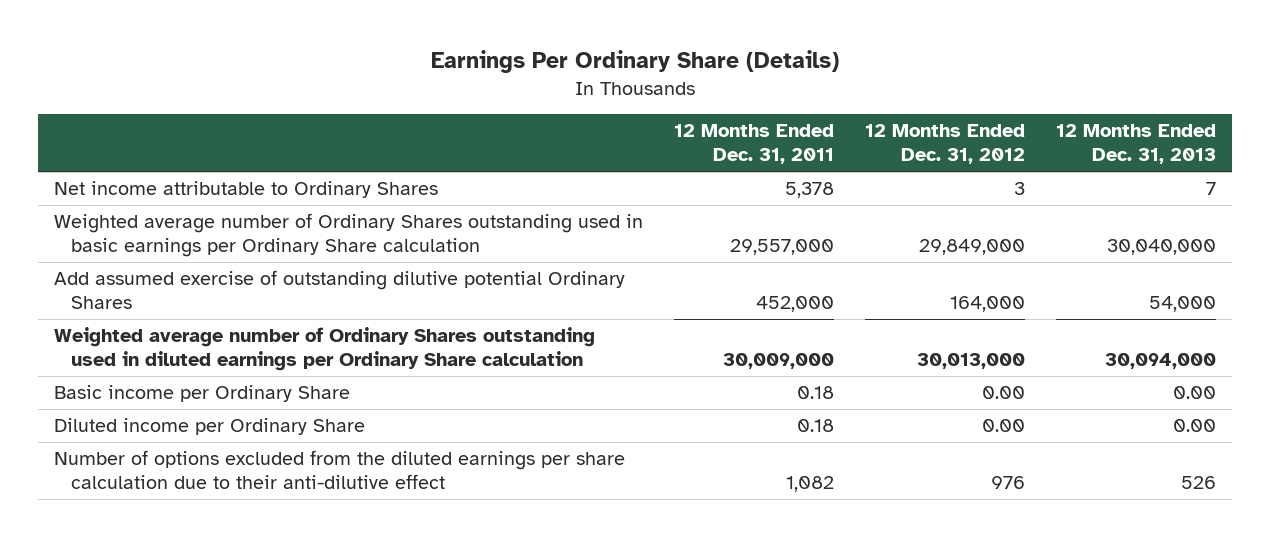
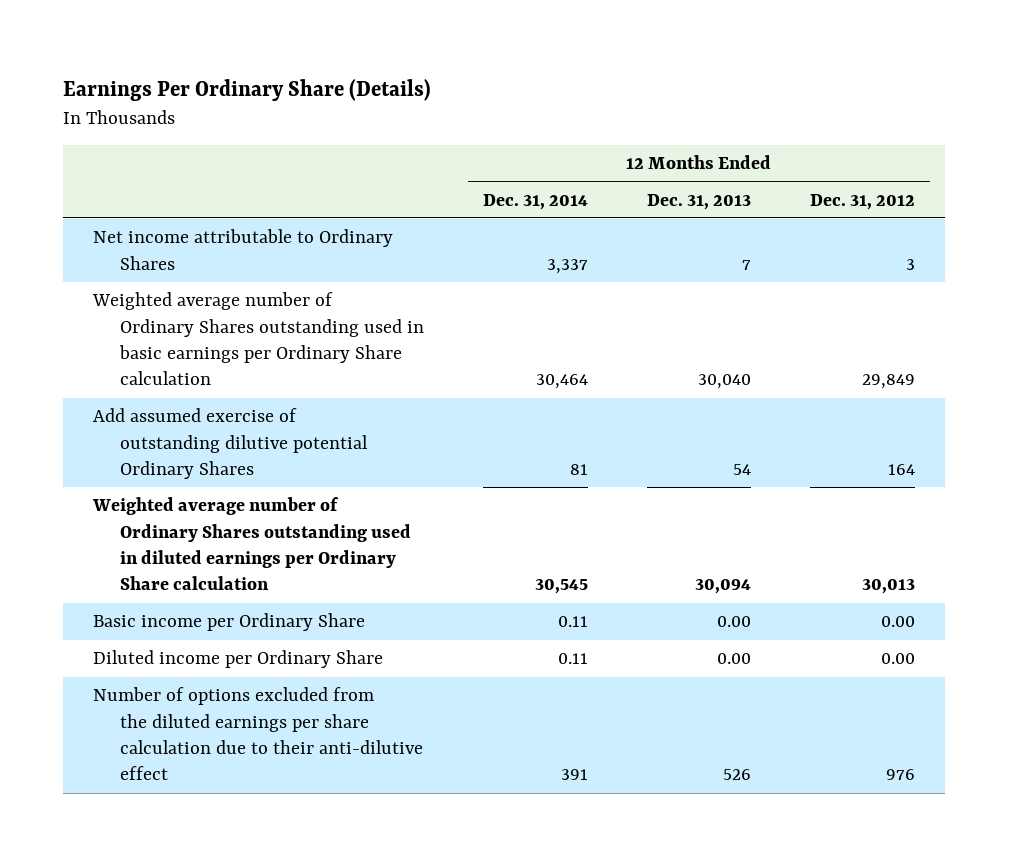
- | 12 Months Ended Dec. 31, 2011 | 12 Months Ended Dec. 31, 2012 | 12 Months Ended Dec. 31, 2013
+ | 12 Months Ended Dec. 31, 2014 | 12 Months Ended Dec. 31, 2013 | 12 Months Ended Dec. 31, 2012
- Weighted average number of Ordinary Shares outstanding used in basic earnings per Ordinary Share calculation | 29,557,000 | 29,849,000 | 30,040,000
- Add assumed exercise of outstanding dilutive potential Ordinary Shares | 452,000 | 164,000 | 54,000
- Weighted average number of Ordinary Shares outstanding used in diluted earnings per Ordinary Share calculation | 30,009,000 | 30,013,000 | 30,094,000
+ Weighted average number of Ordinary Shares outstanding used in basic earnings per Ordinary Share calculation | 30,464 | 30,040 | 29,849
+ Add assumed exercise of outstanding dilutive potential Ordinary Shares | 81 | 54 | 164
+ Weighted average number of Ordinary Shares outstanding used in diluted earnings per Ordinary Share calculation | 30,545 | 30,094 | 30,013

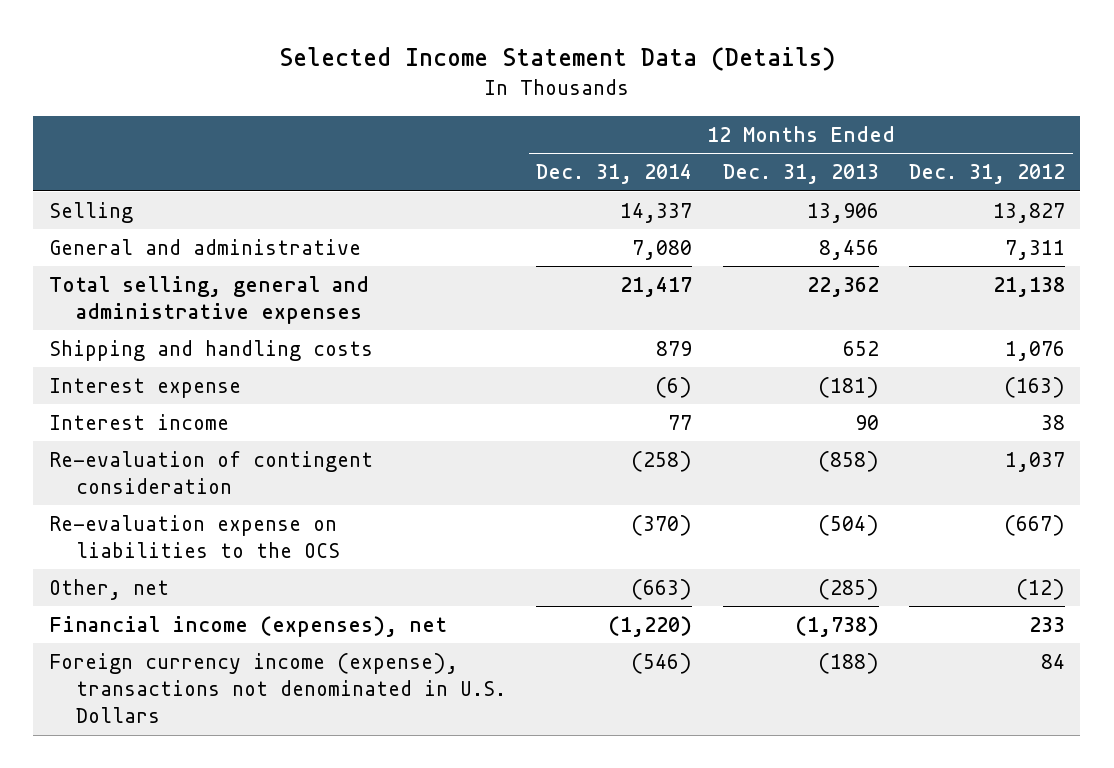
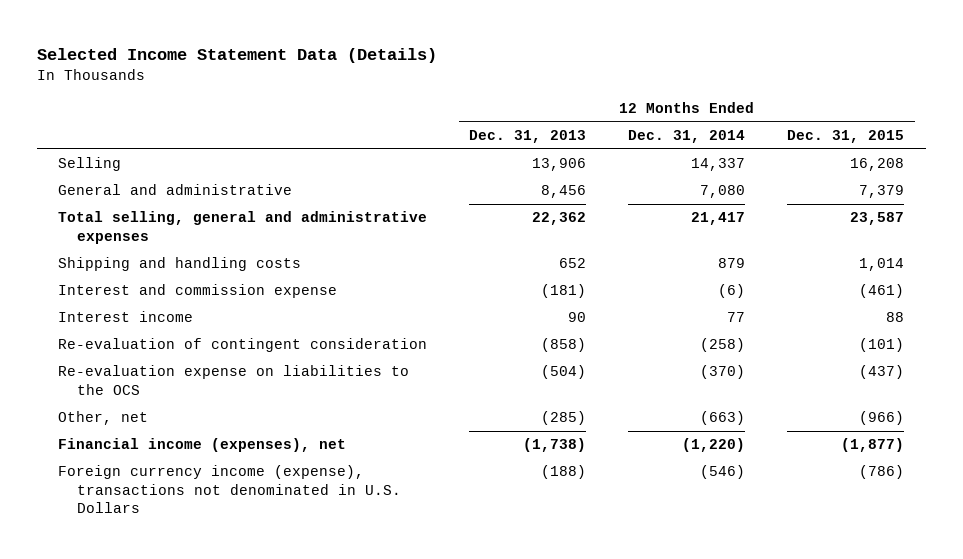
- | 12 Months Ended Dec. 31, 2014 | 12 Months Ended Dec. 31, 2013 | 12 Months Ended Dec. 31, 2012
+ | 12 Months Ended Dec. 31, 2013 | 12 Months Ended Dec. 31, 2014 | 12 Months Ended Dec. 31, 2015
- Interest expense | (6) | (181) | (163)
+ Interest and commission expense | (181) | (6) | (461)

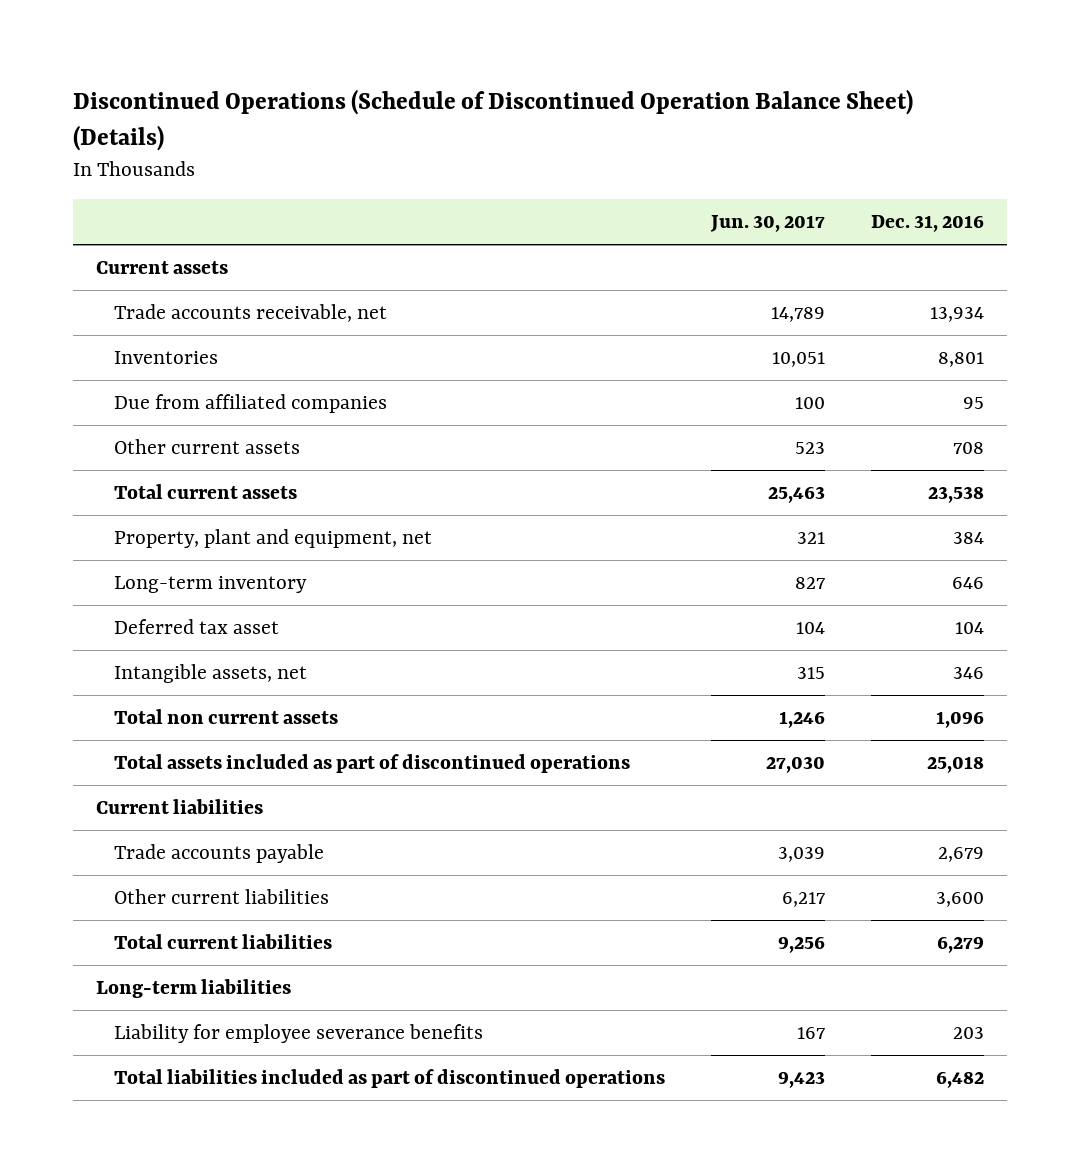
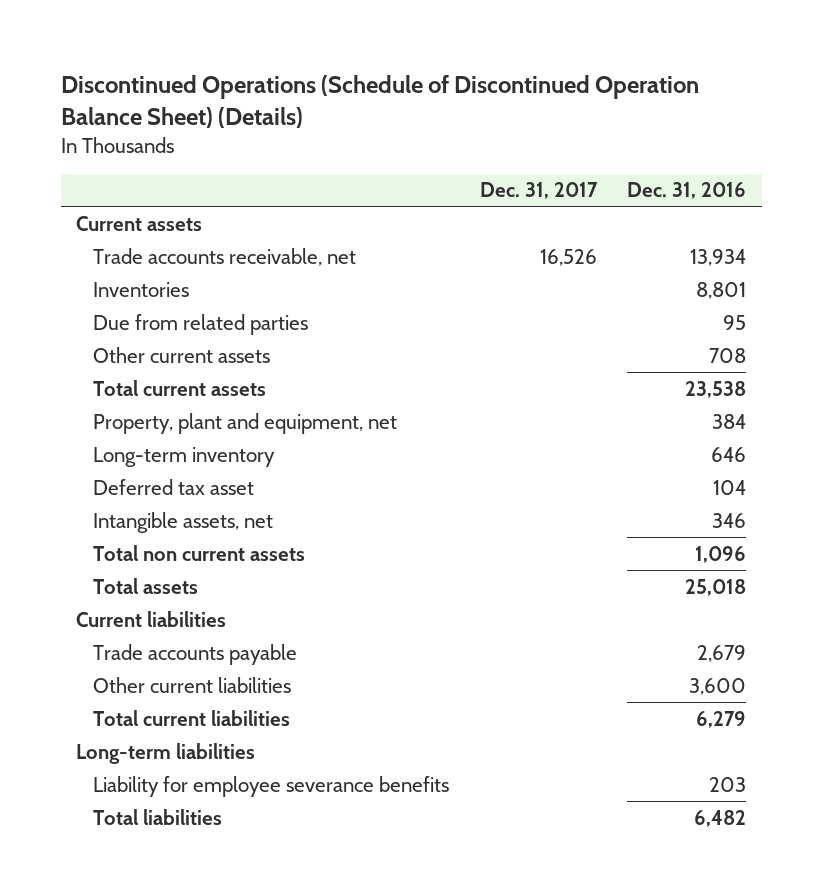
- | Jun. 30, 2017 | Dec. 31, 2016
+ | Dec. 31, 2017 | Dec. 31, 2016
- Due from affiliated companies | 100 | 95
+ Due from related parties | | 95
- Total assets included as part of discontinued operations | 27,030 | 25,018
+ Total assets | | 25,018
- Total liabilities included as part of discontinued operations | 9,423 | 6,482
+ Total liabilities | | 6,482

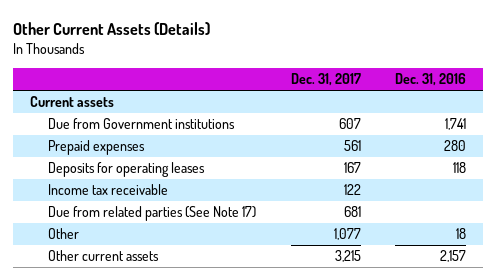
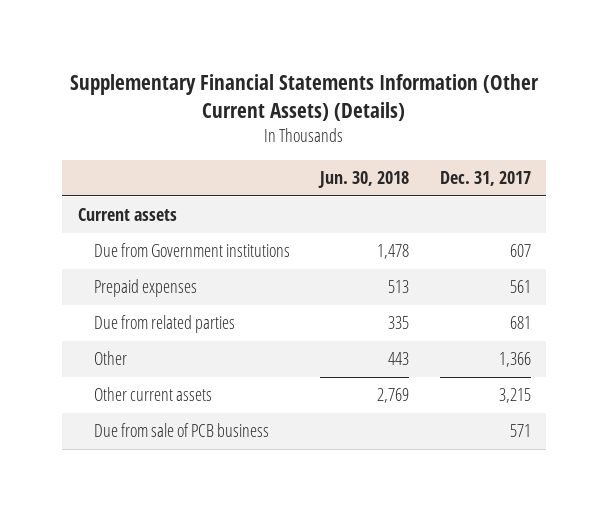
- Other Current Assets (Details)
+ Supplementary Financial Statements Information (Other Current Assets) (Details)
- | Dec. 31, 2017 | Dec. 31, 2016
+ | Jun. 30, 2018 | Dec. 31, 2017
- Deposits for operating leases | 167 | 118
- Income tax receivable | 122 |
- Due from related parties (See Note 17) | 681 |
- Other | 1,077 | 18
+ Due from related parties | 335 | 681
+ Other | 443 | 1,366
+ Due from sale of PCB business | | 571

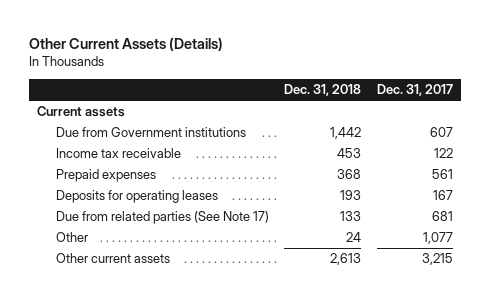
- Supplementary Financial Statements Information (Other Current Assets) (Details)
+ Other Current Assets (Details)
- | Jun. 30, 2018 | Dec. 31, 2017
+ | Dec. 31, 2018 | Dec. 31, 2017
+ Income tax receivable | 453 | 122
- Due from related parties | 335 | 681
- Other | 443 | 1,366
+ Deposits for operating leases | 193 | 167
+ Due from related parties (See Note 17) | 133 | 681
+ Other | 24 | 1,077
- Due from sale of PCB business | | 571

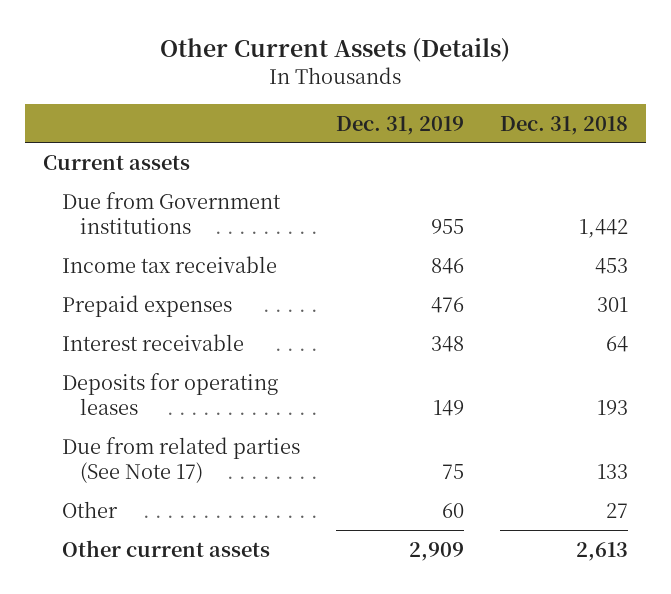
- | Dec. 31, 2018 | Dec. 31, 2017
+ | Dec. 31, 2019 | Dec. 31, 2018
- Prepaid expenses | 368 | 561
+ Prepaid expenses | 476 | 301
+ Interest receivable | 348 | 64
- Other | 24 | 1,077
+ Other | 60 | 27

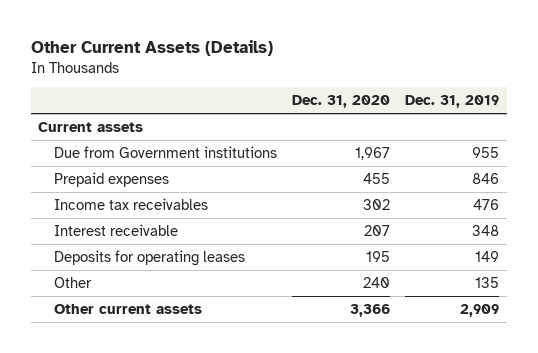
- | Dec. 31, 2019 | Dec. 31, 2018
+ | Dec. 31, 2020 | Dec. 31, 2019
- Income tax receivable | 846 | 453
- Prepaid expenses | 476 | 301
+ Prepaid expenses | 455 | 846
+ Income tax receivables | 302 | 476
- Due from related parties (See Note 17) | 75 | 133
- Other | 60 | 27
+ Other | 240 | 135

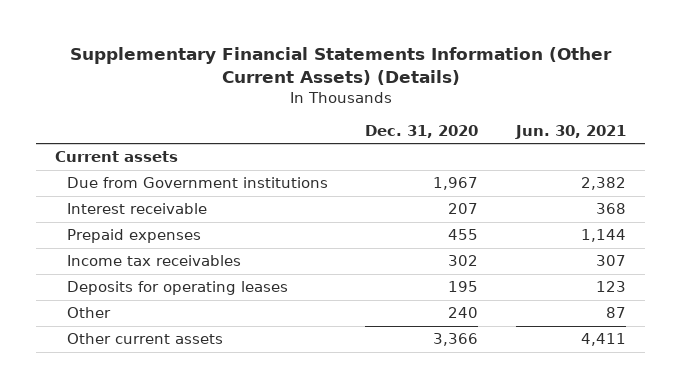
- Other Current Assets (Details)
+ Supplementary Financial Statements Information (Other Current Assets) (Details)
- | Dec. 31, 2020 | Dec. 31, 2019
+ | Dec. 31, 2020 | Jun. 30, 2021
moved up: Interest receivable | 207 | 368

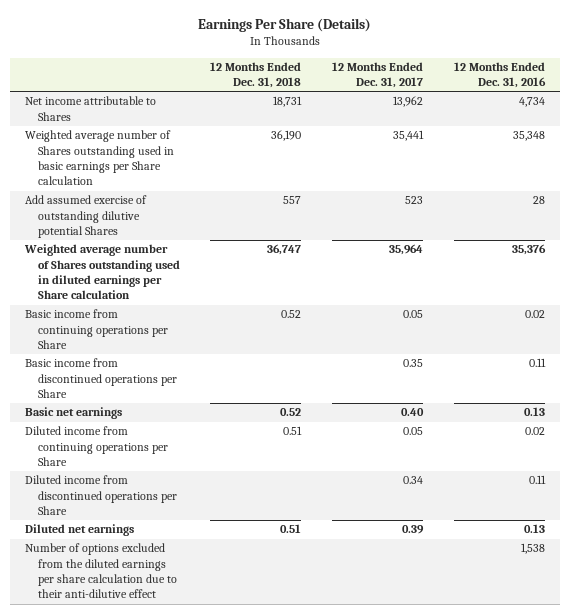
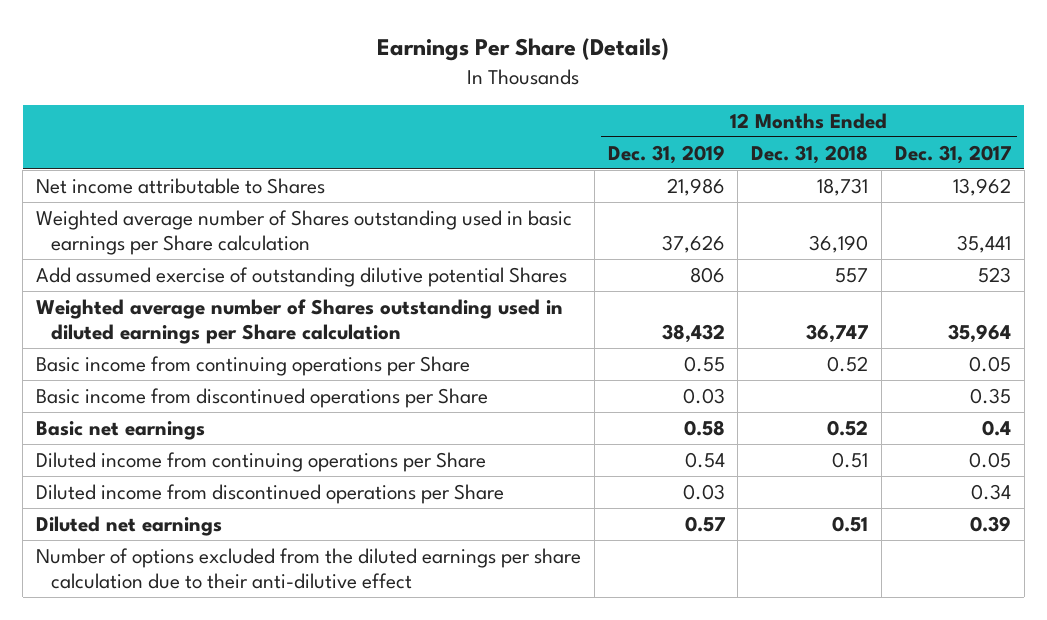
- | 12 Months Ended Dec. 31, 2018 | 12 Months Ended Dec. 31, 2017 | 12 Months Ended Dec. 31, 2016
+ | 12 Months Ended Dec. 31, 2019 | 12 Months Ended Dec. 31, 2018 | 12 Months Ended Dec. 31, 2017
- Basic net earnings | 0.52 | 0.40 | 0.13
+ Basic net earnings | 0.58 | 0.52 | 0.4

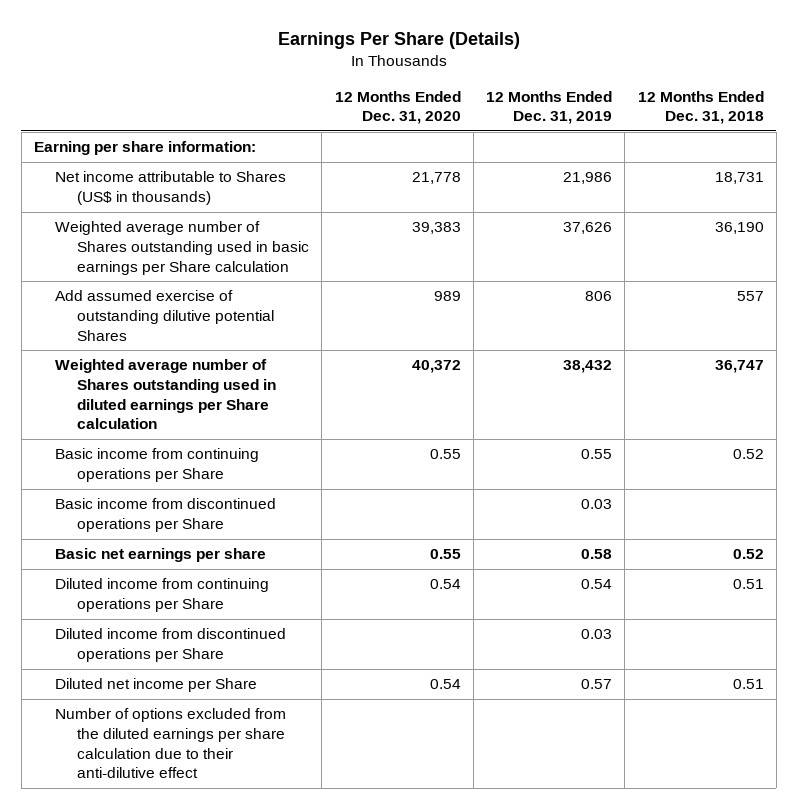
- | 12 Months Ended Dec. 31, 2019 | 12 Months Ended Dec. 31, 2018 | 12 Months Ended Dec. 31, 2017
+ | 12 Months Ended Dec. 31, 2020 | 12 Months Ended Dec. 31, 2019 | 12 Months Ended Dec. 31, 2018
- Net income attributable to Shares | 21,986 | 18,731 | 13,962
+ Earning per share information:
+ Net income attributable to Shares (US$ in thousands) | 21,778 | 21,986 | 18,731
- Basic net earnings | 0.58 | 0.52 | 0.4
+ Basic net earnings per share | 0.55 | 0.58 | 0.52
- Diluted net earnings | 0.57 | 0.51 | 0.39
+ Diluted net income per Share | 0.54 | 0.57 | 0.51

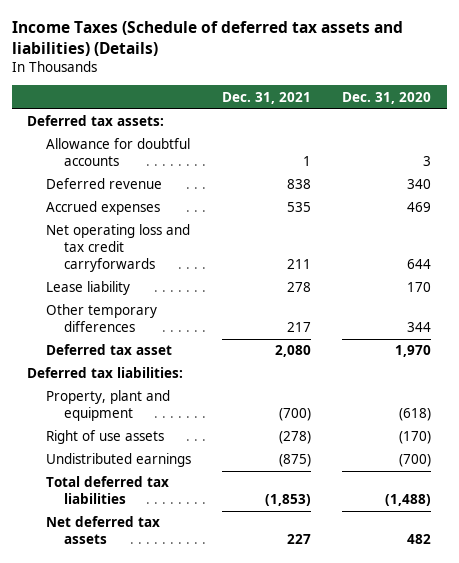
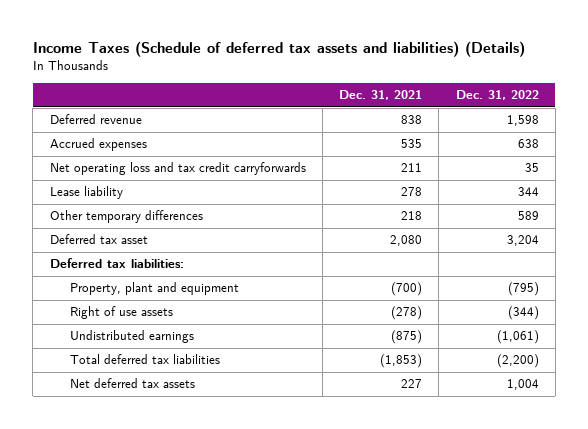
- | Dec. 31, 2021 | Dec. 31, 2020
+ | Dec. 31, 2021 | Dec. 31, 2022
- Deferred tax assets:
- Allowance for doubtful accounts | 1 | 3
- Other temporary differences | 217 | 344
+ Other temporary differences | 218 | 589

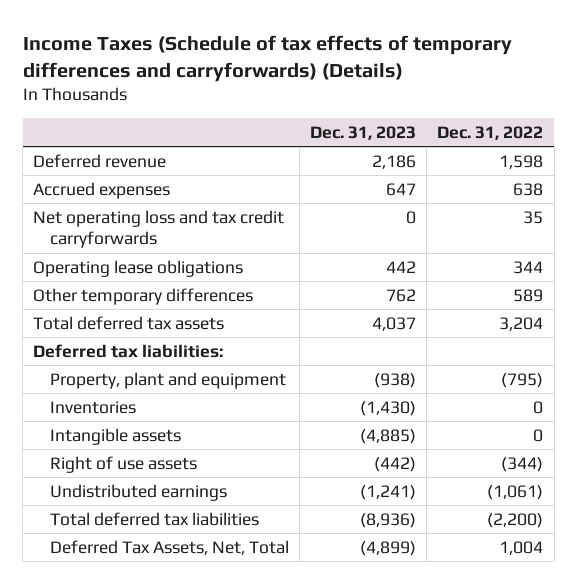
- Income Taxes (Schedule of deferred tax assets and liabilities) (Details)
+ Income Taxes (Schedule of tax effects of temporary differences and carryforwards) (Details)
- | Dec. 31, 2021 | Dec. 31, 2022
+ | Dec. 31, 2023 | Dec. 31, 2022
- Lease liability | 278 | 344
+ Operating lease obligations | 442 | 344
- Deferred tax asset | 2,080 | 3,204
+ Total deferred tax assets | 4,037 | 3,204
+ Inventories | (1,430) | 0
+ Intangible assets | (4,885) | 0
- Net deferred tax assets | 227 | 1,004
+ Deferred Tax Assets, Net, Total | (4,899) | 1,004

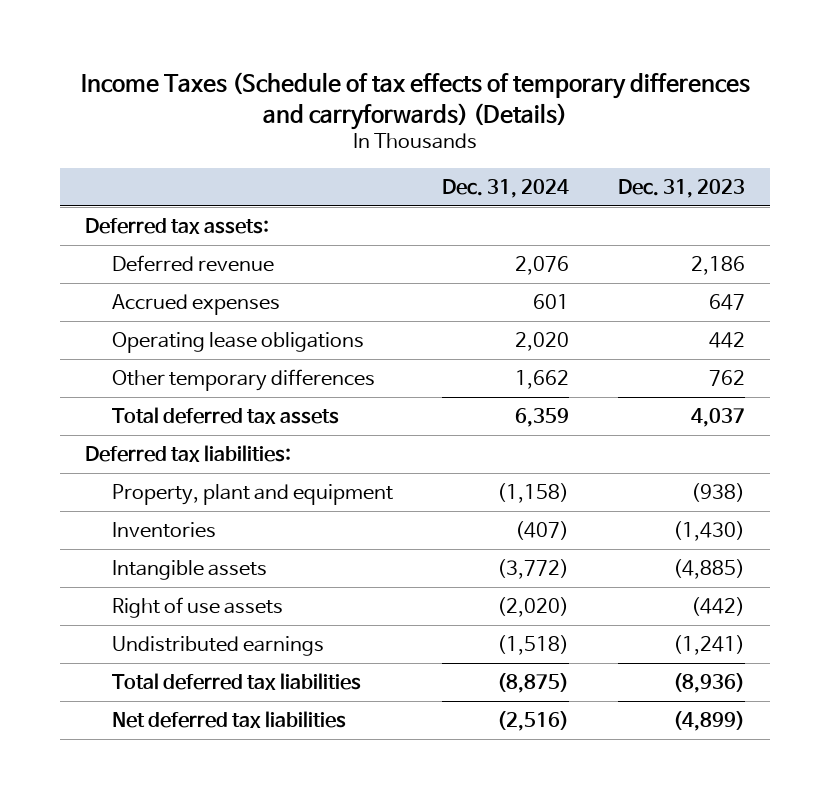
- | Dec. 31, 2023 | Dec. 31, 2022
+ | Dec. 31, 2024 | Dec. 31, 2023
+ Deferred tax assets:
- Net operating loss and tax credit carryforwards | 0 | 35
- Deferred Tax Assets, Net, Total | (4,899) | 1,004
+ Net deferred tax liabilities | (2,516) | (4,899)

